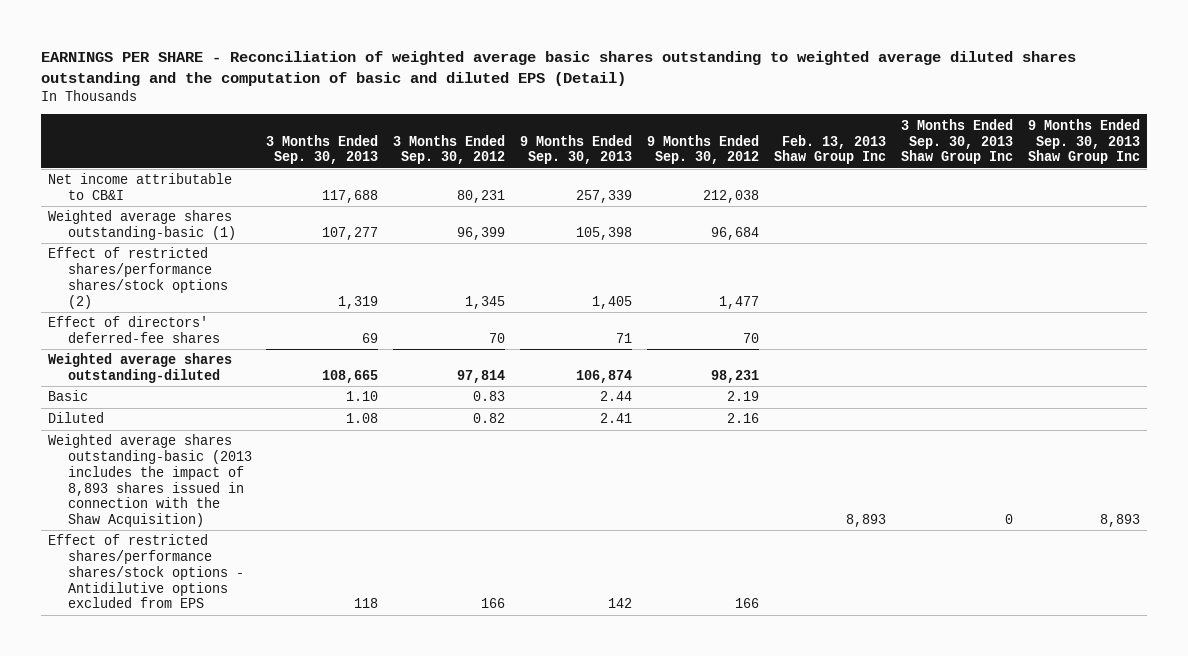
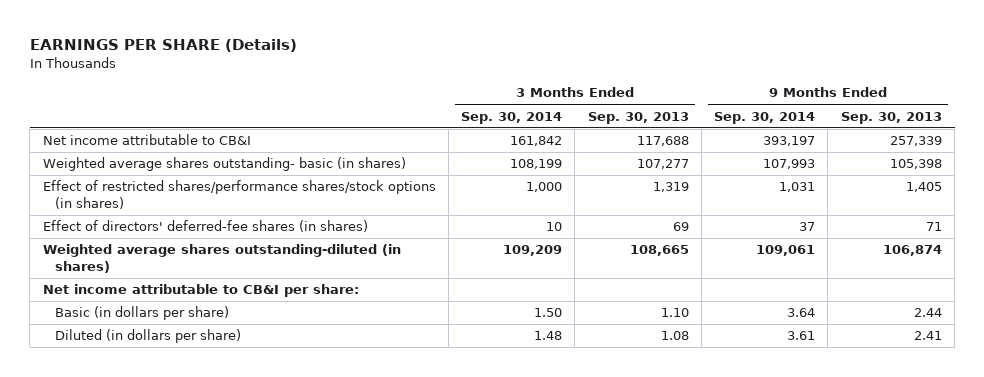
- EARNINGS PER SHARE - Reconciliation of weighted average basic shares outstanding to weighted average diluted shares outstanding and the computation of basic and diluted EPS (Detail)
+ EARNINGS PER SHARE (Details)
- | 3 Months Ended Sep. 30, 2013 | 3 Months Ended Sep. 30, 2012 | 9 Months Ended Sep. 30, 2013 | 9 Months Ended Sep. 30, 2012 | Feb. 13, 2013 Shaw Group Inc | 3 Months Ended Sep. 30, 2013 Shaw Group Inc | 9 Months Ended Sep. 30, 2013 Shaw Group Inc
+ | 3 Months Ended Sep. 30, 2014 | 3 Months Ended Sep. 30, 2013 | 9 Months Ended Sep. 30, 2014 | 9 Months Ended Sep. 30, 2013
- Weighted average shares outstanding-basic (1) | 107,277 | 96,399 | 105,398 | 96,684 | | |
- Effect of restricted shares/performance shares/stock options (2) | 1,319 | 1,345 | 1,405 | 1,477 | | |
- Effect of directors' deferred-fee shares | 69 | 70 | 71 | 70 | | |
- Weighted average shares outstanding-diluted | 108,665 | 97,814 | 106,874 | 98,231 | | |
- Basic | 1.10 | 0.83 | 2.44 | 2.19 | | |
- Diluted | 1.08 | 0.82 | 2.41 | 2.16 | | |
- Weighted average shares outstanding-basic (2013 includes the impact of 8,893 shares issued in connection with the Shaw Acquisition) | | | | | 8,893 | 0 | 8,893
- Effect of restricted shares/performance shares/stock options - Antidilutive options excluded from EPS | 118 | 166 | 142 | 166 | | |
+ Weighted average shares outstanding- basic (in shares) | 108,199 | 107,277 | 107,993 | 105,398
+ Effect of restricted shares/performance shares/stock options (in shares) | 1,000 | 1,319 | 1,031 | 1,405
+ Effect of directors' deferred-fee shares (in shares) | 10 | 69 | 37 | 71
+ Weighted average shares outstanding-diluted (in shares) | 109,209 | 108,665 | 109,061 | 106,874
+ Net income attributable to CB&I per share:
+ Basic (in dollars per share) | 1.50 | 1.10 | 3.64 | 2.44
+ Diluted (in dollars per share) | 1.48 | 1.08 | 3.61 | 2.41

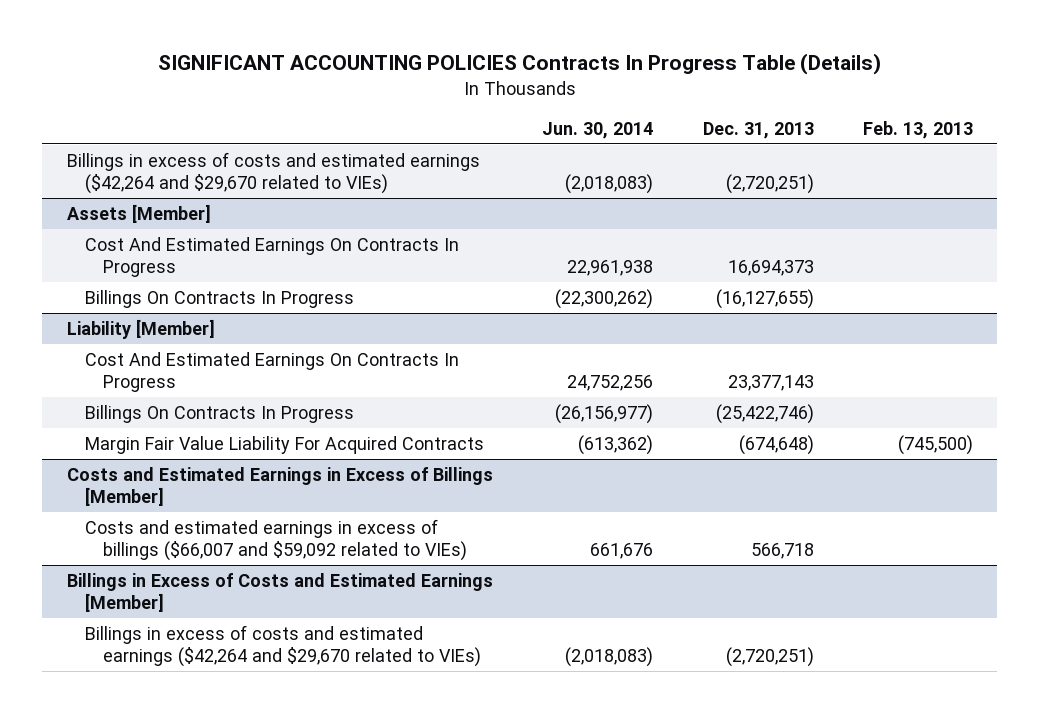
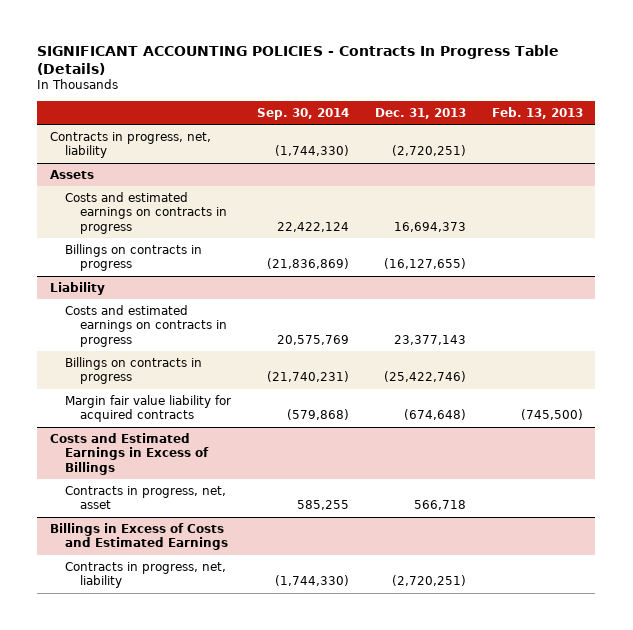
- SIGNIFICANT ACCOUNTING POLICIES Contracts In Progress Table (Details)
+ SIGNIFICANT ACCOUNTING POLICIES - Contracts In Progress Table (Details)
- | Jun. 30, 2014 | Dec. 31, 2013 | Feb. 13, 2013
+ | Sep. 30, 2014 | Dec. 31, 2013 | Feb. 13, 2013
- Billings in excess of costs and estimated earnings ($42,264 and $29,670 related to VIEs) | (2,018,083) | (2,720,251) |
- Assets [Member]
- Cost And Estimated Earnings On Contracts In Progress | 22,961,938 | 16,694,373 |
- Billings On Contracts In Progress | (22,300,262) | (16,127,655) |
- Liability [Member]
- Cost And Estimated Earnings On Contracts In Progress | 24,752,256 | 23,377,143 |
- Billings On Contracts In Progress | (26,156,977) | (25,422,746) |
- Margin Fair Value Liability For Acquired Contracts | (613,362) | (674,648) | (745,500)
- Costs and Estimated Earnings in Excess of Billings [Member]
- Costs and estimated earnings in excess of billings ($66,007 and $59,092 related to VIEs) | 661,676 | 566,718 |
- Billings in Excess of Costs and Estimated Earnings [Member]
- Billings in excess of costs and estimated earnings ($42,264 and $29,670 related to VIEs) | (2,018,083) | (2,720,251) |
+ Contracts in progress, net, liability | (1,744,330) | (2,720,251) |
+ Assets
+ Costs and estimated earnings on contracts in progress | 22,422,124 | 16,694,373 |
+ Billings on contracts in progress | (21,836,869) | (16,127,655) |
+ Liability
+ Costs and estimated earnings on contracts in progress | 20,575,769 | 23,377,143 |
+ Billings on contracts in progress | (21,740,231) | (25,422,746) |
+ Margin fair value liability for acquired contracts | (579,868) | (674,648) | (745,500)
+ Costs and Estimated Earnings in Excess of Billings
+ Contracts in progress, net, asset | 585,255 | 566,718 |
+ Billings in Excess of Costs and Estimated Earnings
+ Contracts in progress, net, liability | (1,744,330) | (2,720,251) |

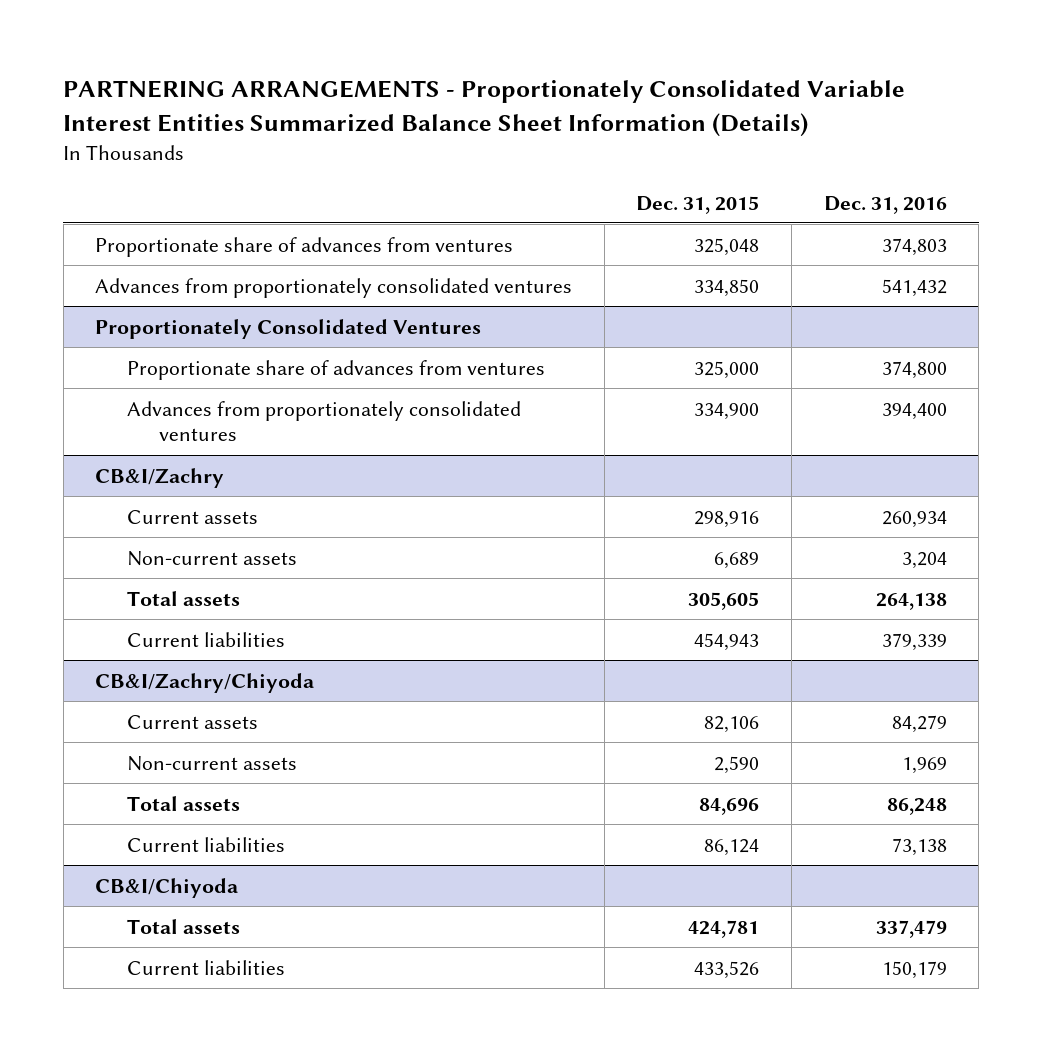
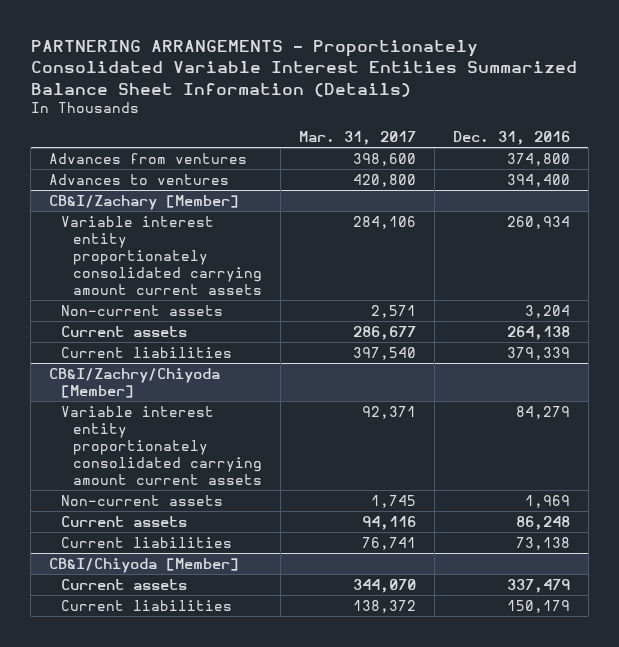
- | Dec. 31, 2015 | Dec. 31, 2016
+ | Mar. 31, 2017 | Dec. 31, 2016
- Proportionate share of advances from ventures | 325,048 | 374,803
- Advances from proportionately consolidated ventures | 334,850 | 541,432
- Proportionately Consolidated Ventures
- Proportionate share of advances from ventures | 325,000 | 374,800
- Advances from proportionately consolidated ventures | 334,900 | 394,400
- CB&I/Zachry
- Current assets | 298,916 | 260,934
+ Advances from ventures | 398,600 | 374,800
+ Advances to ventures | 420,800 | 394,400
+ CB&I/Zachary [Member]
+ Variable interest entity proportionately consolidated carrying amount current assets | 284,106 | 260,934
- Total assets | 305,605 | 264,138
+ Current assets | 286,677 | 264,138
- CB&I/Zachry/Chiyoda
- Current assets | 82,106 | 84,279
+ CB&I/Zachry/Chiyoda [Member]
+ Variable interest entity proportionately consolidated carrying amount current assets | 92,371 | 84,279
- Total assets | 84,696 | 86,248
+ Current assets | 94,116 | 86,248
- CB&I/Chiyoda
- Total assets | 424,781 | 337,479
+ CB&I/Chiyoda [Member]
+ Current assets | 344,070 | 337,479

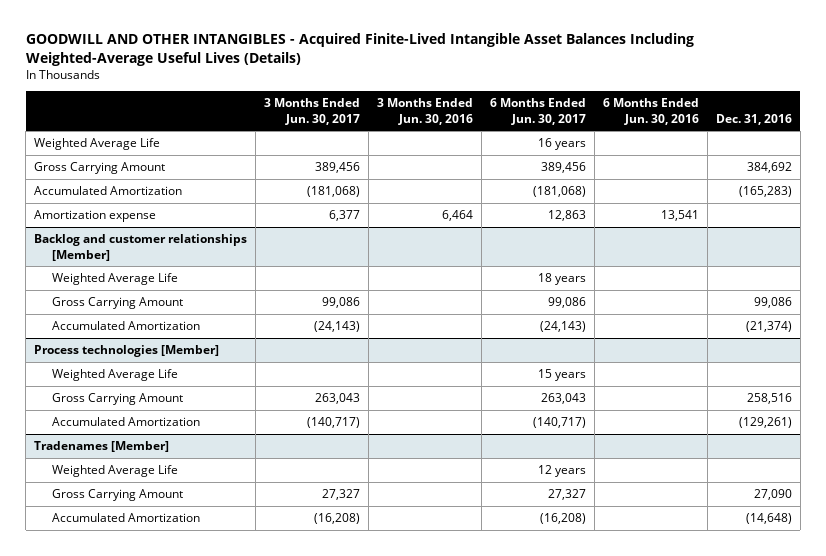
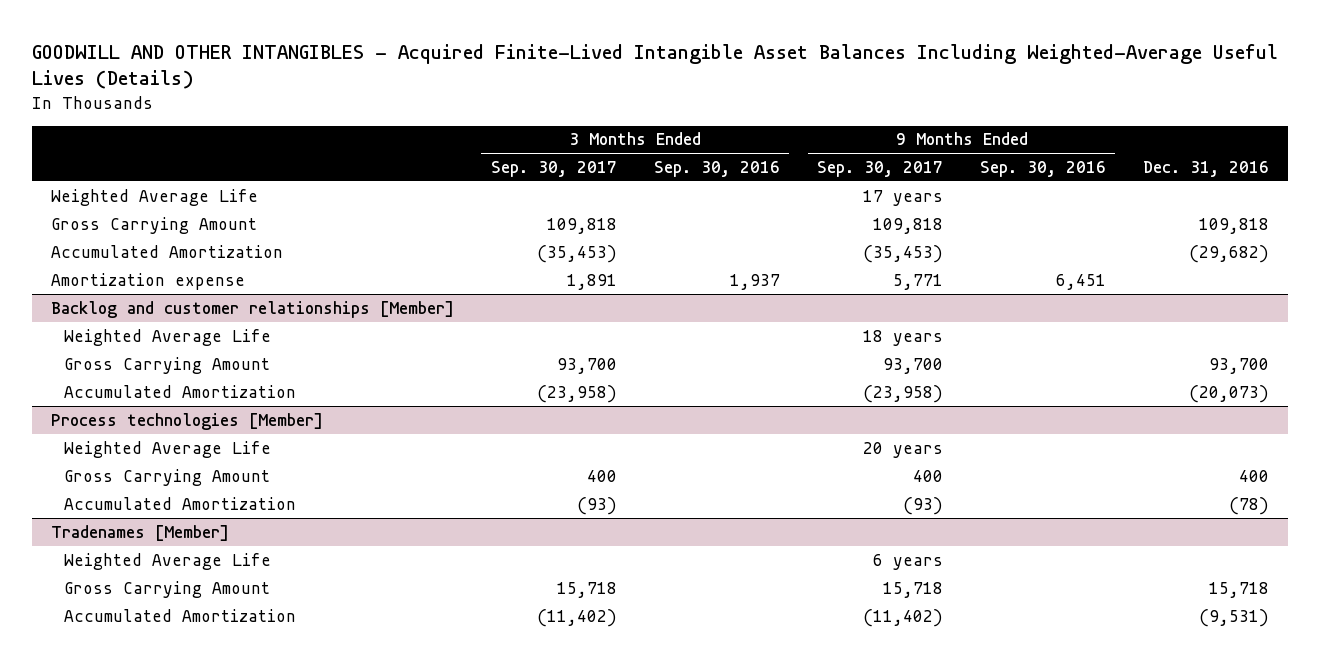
- | 3 Months Ended Jun. 30, 2017 | 3 Months Ended Jun. 30, 2016 | 6 Months Ended Jun. 30, 2017 | 6 Months Ended Jun. 30, 2016 | Dec. 31, 2016
+ | 3 Months Ended Sep. 30, 2017 | 3 Months Ended Sep. 30, 2016 | 9 Months Ended Sep. 30, 2017 | 9 Months Ended Sep. 30, 2016 | Dec. 31, 2016
- Gross Carrying Amount | 389,456 | | 389,456 | | 384,692
- Accumulated Amortization | (181,068) | | (181,068) | | (165,283)
+ Gross Carrying Amount | 109,818 | | 109,818 | | 109,818
+ Accumulated Amortization | (35,453) | | (35,453) | | (29,682)
@ Backlog and customer relationships [Member]
- Gross Carrying Amount | 99,086 | | 99,086 | | 99,086
- Accumulated Amortization | (24,143) | | (24,143) | | (21,374)
+ Gross Carrying Amount | 93,700 | | 93,700 | | 93,700
+ Accumulated Amortization | (23,958) | | (23,958) | | (20,073)
@ Process technologies [Member]
- Gross Carrying Amount | 263,043 | | 263,043 | | 258,516
- Accumulated Amortization | (140,717) | | (140,717) | | (129,261)
+ Gross Carrying Amount | 400 | | 400 | | 400
+ Accumulated Amortization | (93) | | (93) | | (78)
@ Tradenames [Member]
- Gross Carrying Amount | 27,327 | | 27,327 | | 27,090
- Accumulated Amortization | (16,208) | | (16,208) | | (14,648)
+ Gross Carrying Amount | 15,718 | | 15,718 | | 15,718
+ Accumulated Amortization | (11,402) | | (11,402) | | (9,531)

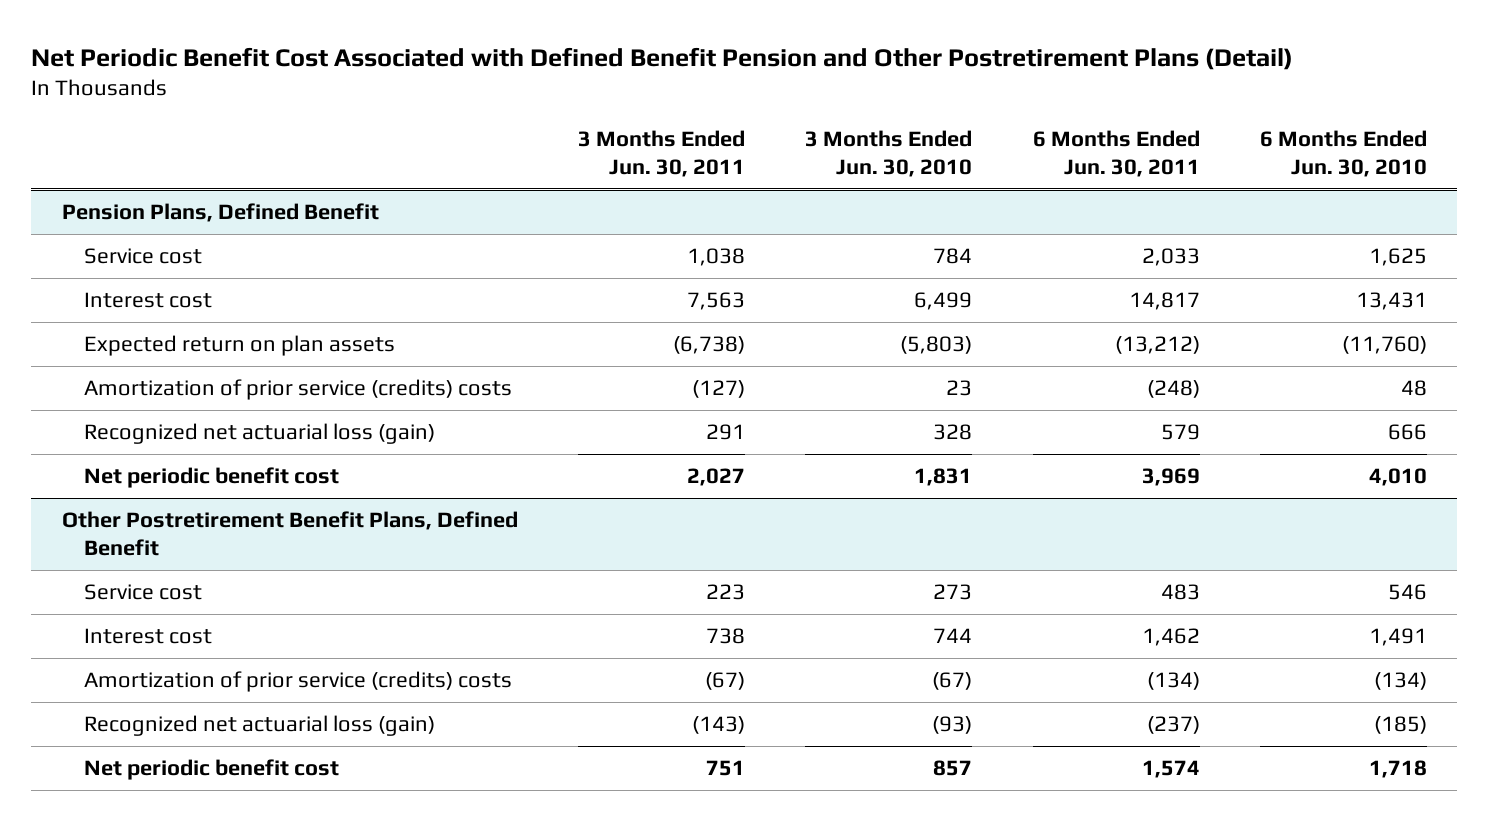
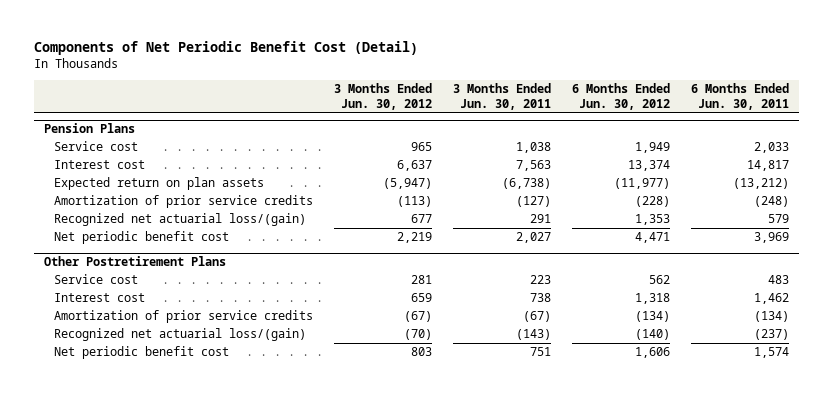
- Net Periodic Benefit Cost Associated with Defined Benefit Pension and Other Postretirement Plans (Detail)
+ Components of Net Periodic Benefit Cost (Detail)
- | 3 Months Ended Jun. 30, 2011 | 3 Months Ended Jun. 30, 2010 | 6 Months Ended Jun. 30, 2011 | 6 Months Ended Jun. 30, 2010
+ | 3 Months Ended Jun. 30, 2012 | 3 Months Ended Jun. 30, 2011 | 6 Months Ended Jun. 30, 2012 | 6 Months Ended Jun. 30, 2011
- Pension Plans, Defined Benefit
+ Pension Plans
- Amortization of prior service (credits) costs | (127) | 23 | (248) | 48
- Recognized net actuarial loss (gain) | 291 | 328 | 579 | 666
+ Amortization of prior service credits | (113) | (127) | (228) | (248)
+ Recognized net actuarial loss/(gain) | 677 | 291 | 1,353 | 579
- Other Postretirement Benefit Plans, Defined Benefit
+ Other Postretirement Plans
- Amortization of prior service (credits) costs | (67) | (67) | (134) | (134)
- Recognized net actuarial loss (gain) | (143) | (93) | (237) | (185)
+ Amortization of prior service credits | (67) | (67) | (134) | (134)
+ Recognized net actuarial loss/(gain) | (70) | (143) | (140) | (237)

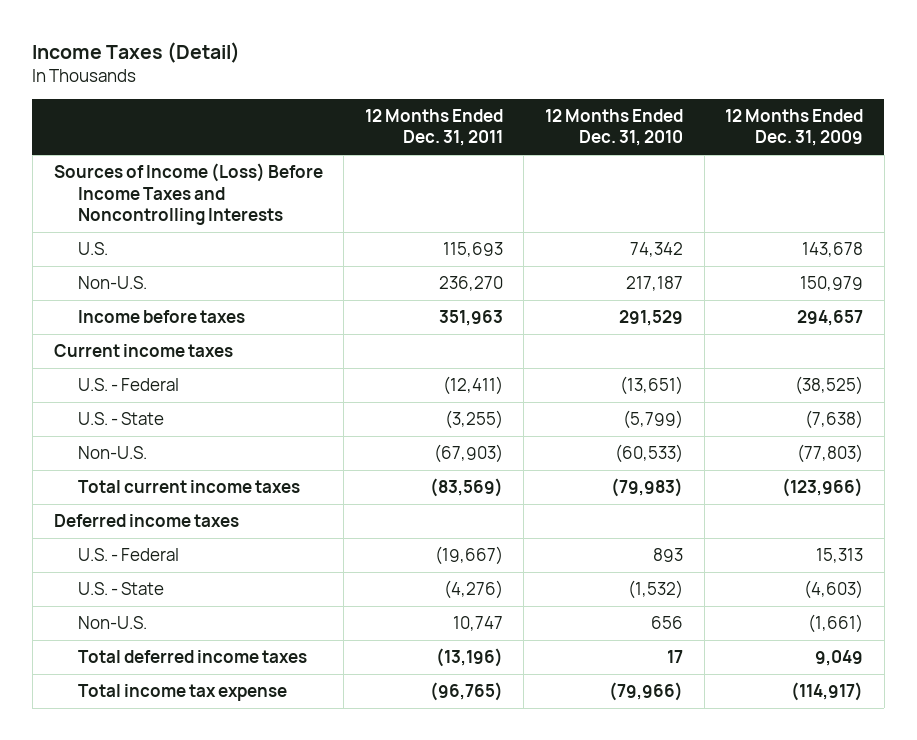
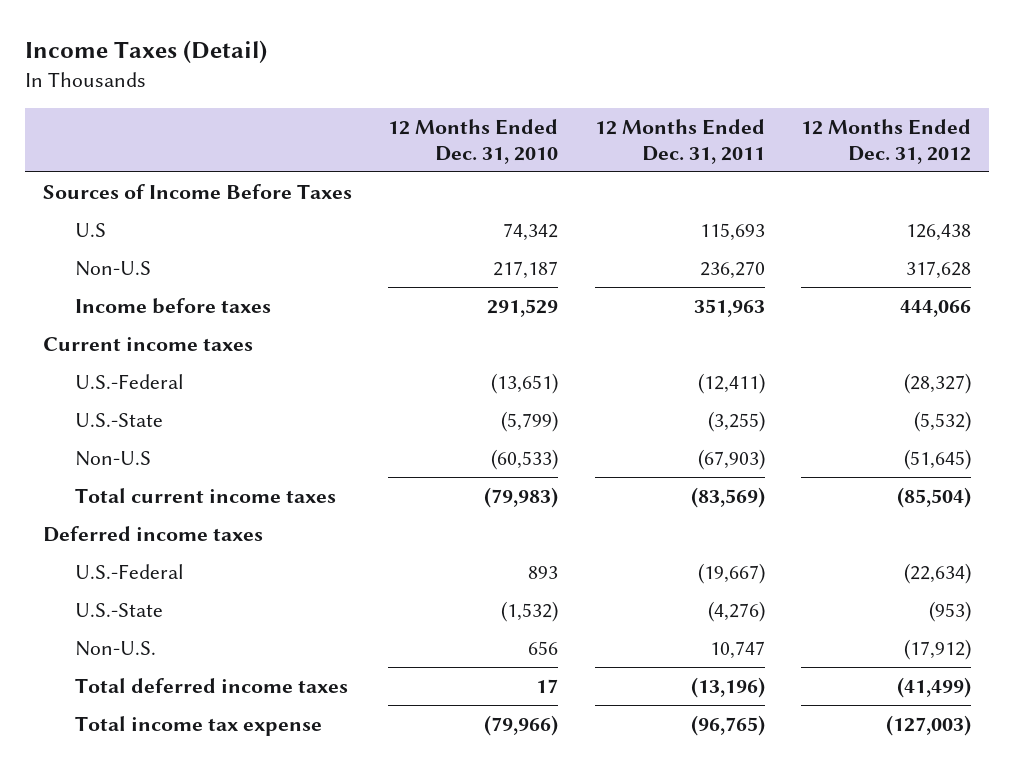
- | 12 Months Ended Dec. 31, 2011 | 12 Months Ended Dec. 31, 2010 | 12 Months Ended Dec. 31, 2009
+ | 12 Months Ended Dec. 31, 2010 | 12 Months Ended Dec. 31, 2011 | 12 Months Ended Dec. 31, 2012
- Sources of Income (Loss) Before Income Taxes and Noncontrolling Interests
- U.S. | 115,693 | 74,342 | 143,678
- Non-U.S. | 236,270 | 217,187 | 150,979
+ Sources of Income Before Taxes
+ U.S | 74,342 | 115,693 | 126,438
+ Non-U.S | 217,187 | 236,270 | 317,628
- U.S. - Federal | (12,411) | (13,651) | (38,525)
- U.S. - State | (3,255) | (5,799) | (7,638)
- Non-U.S. | (67,903) | (60,533) | (77,803)
+ U.S.-Federal | (13,651) | (12,411) | (28,327)
+ U.S.-State | (5,799) | (3,255) | (5,532)
+ Non-U.S | (60,533) | (67,903) | (51,645)
- U.S. - Federal | (19,667) | 893 | 15,313
- U.S. - State | (4,276) | (1,532) | (4,603)
+ U.S.-Federal | 893 | (19,667) | (22,634)
+ U.S.-State | (1,532) | (4,276) | (953)

